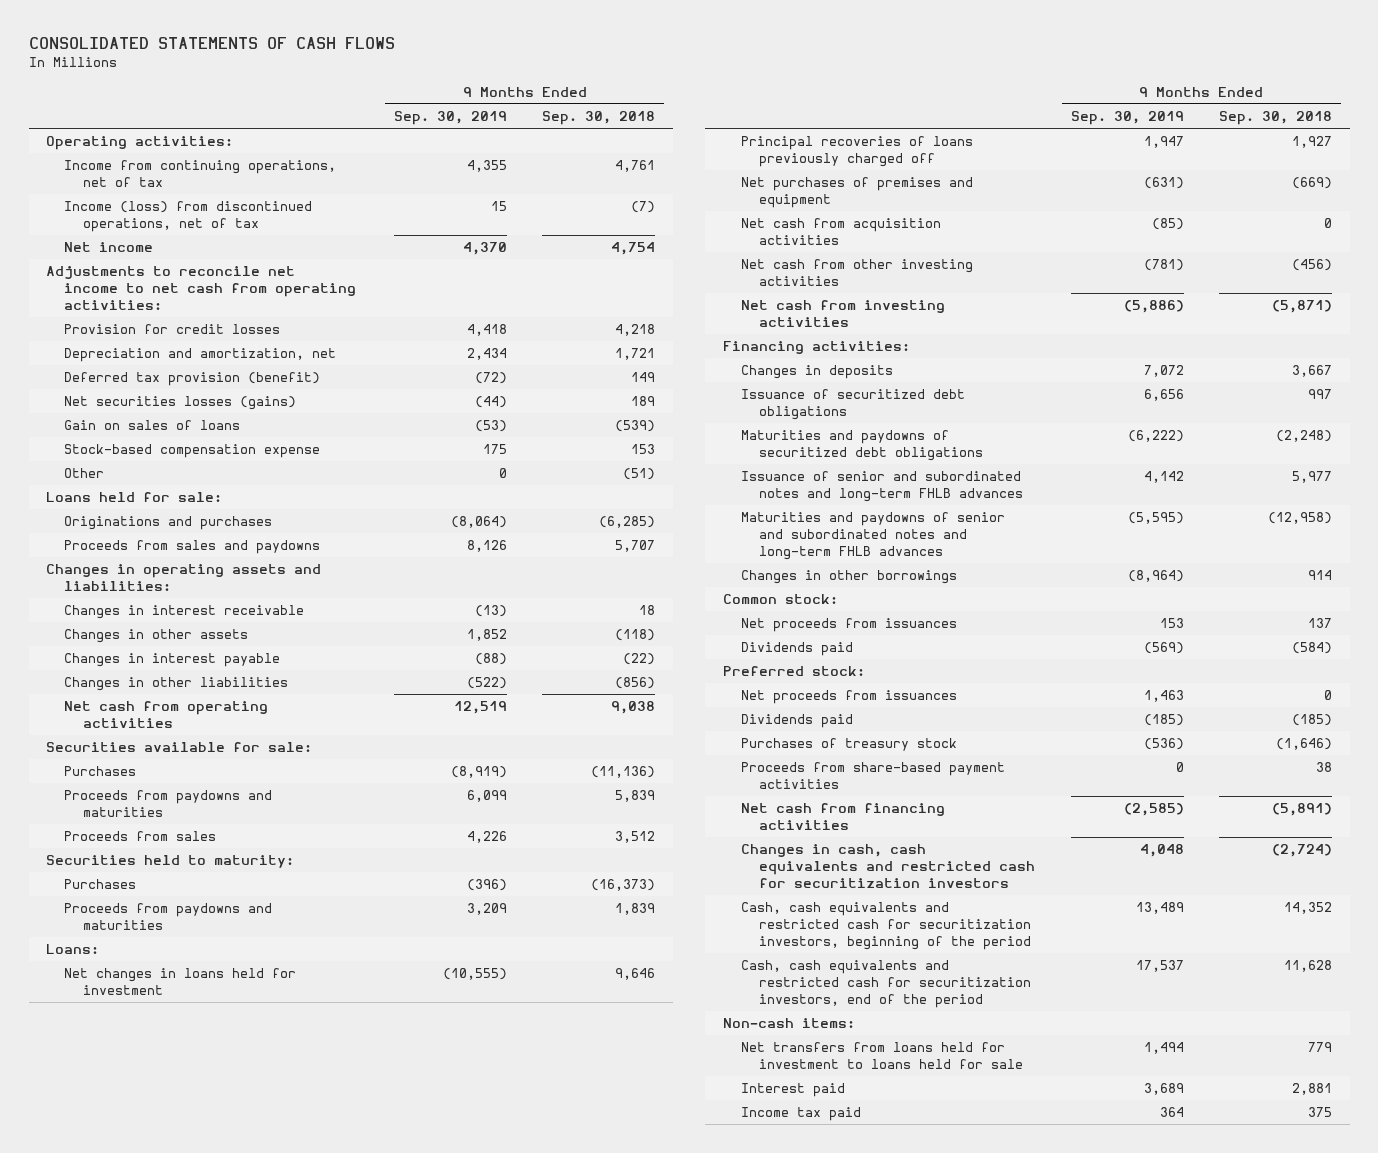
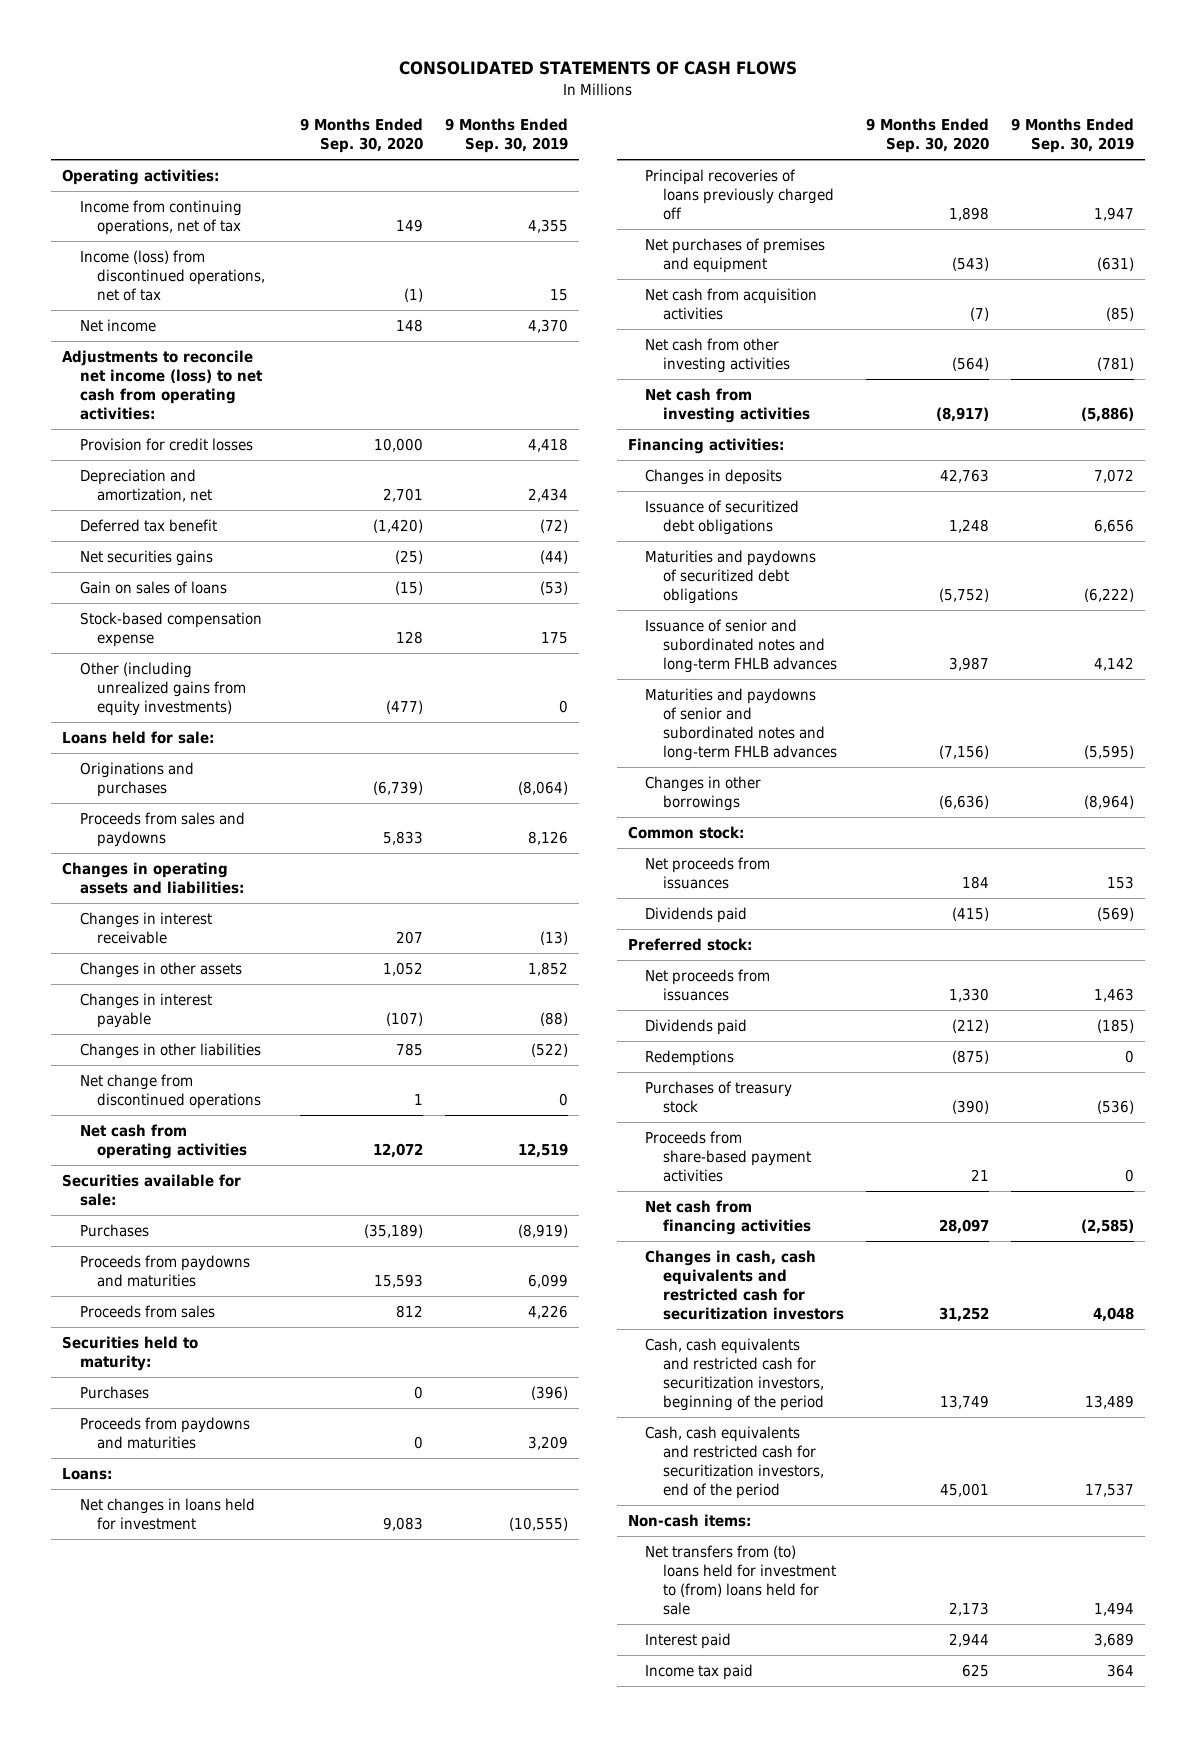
- | 9 Months Ended Sep. 30, 2019 | 9 Months Ended Sep. 30, 2018
+ | 9 Months Ended Sep. 30, 2020 | 9 Months Ended Sep. 30, 2019
- Adjustments to reconcile net income to net cash from operating activities:
+ Adjustments to reconcile net income (loss) to net cash from operating activities:
- Deferred tax provision (benefit) | (72) | 149
- Net securities losses (gains) | (44) | 189
+ Deferred tax benefit | (1,420) | (72)
+ Net securities gains | (25) | (44)
- Other | 0 | (51)
+ Other (including unrealized gains from equity investments) | (477) | 0
+ Net change from discontinued operations | 1 | 0
+ Redemptions | (875) | 0
- Net transfers from loans held for investment to loans held for sale | 1,494 | 779
+ Net transfers from (to) loans held for investment to (from) loans held for sale | 2,173 | 1,494

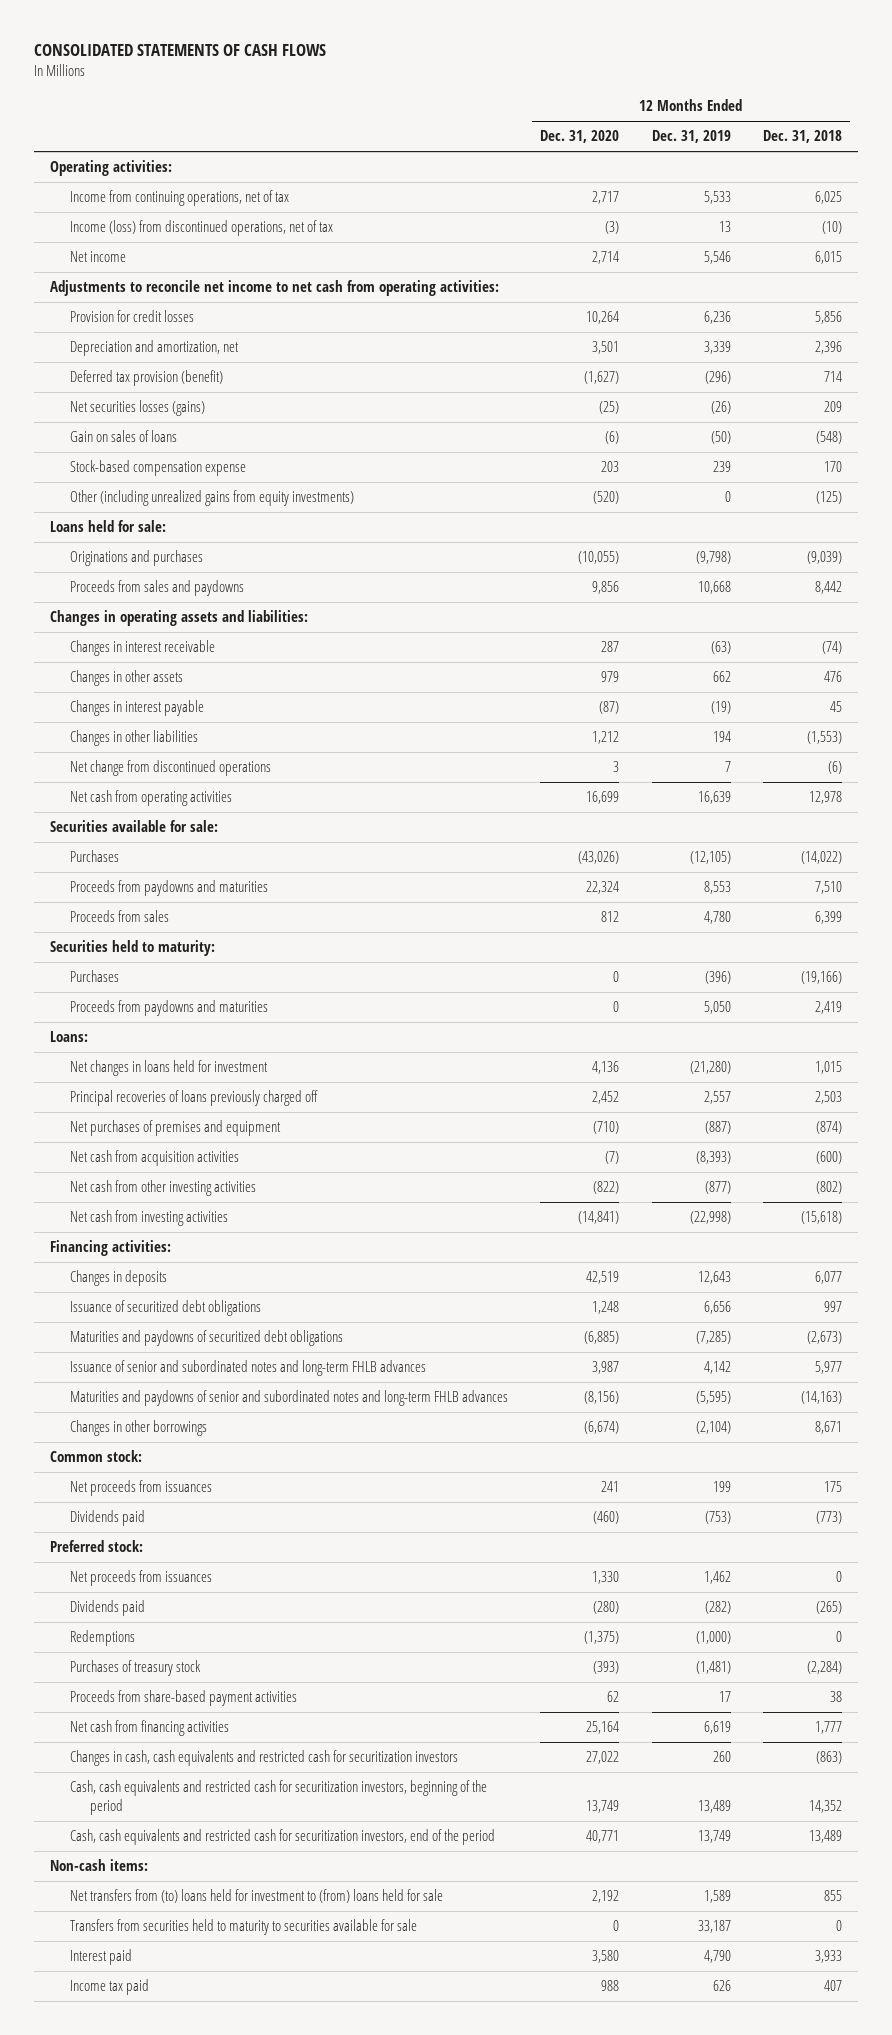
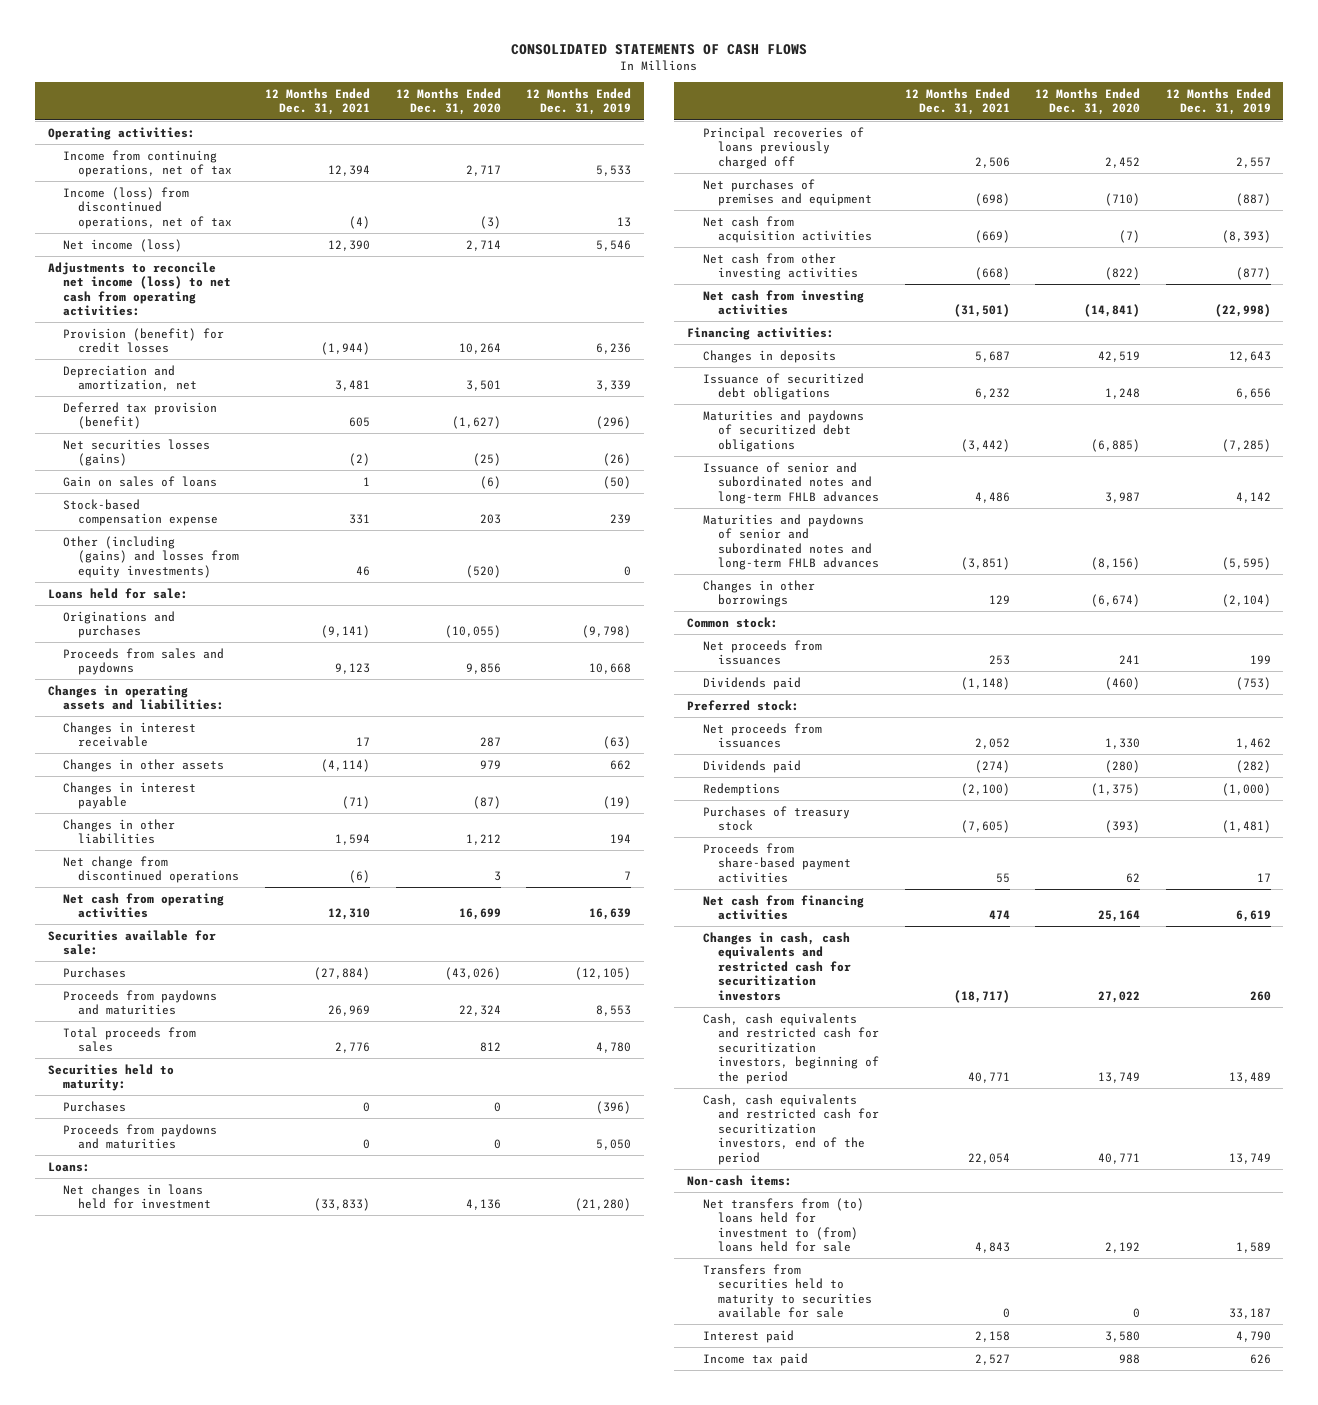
- | 12 Months Ended Dec. 31, 2020 | 12 Months Ended Dec. 31, 2019 | 12 Months Ended Dec. 31, 2018
+ | 12 Months Ended Dec. 31, 2021 | 12 Months Ended Dec. 31, 2020 | 12 Months Ended Dec. 31, 2019
- Net income | 2,714 | 5,546 | 6,015
- Adjustments to reconcile net income to net cash from operating activities:
- Provision for credit losses | 10,264 | 6,236 | 5,856
+ Net income (loss) | 12,390 | 2,714 | 5,546
+ Adjustments to reconcile net income (loss) to net cash from operating activities:
+ Provision (benefit) for credit losses | (1,944) | 10,264 | 6,236
- Other (including unrealized gains from equity investments) | (520) | 0 | (125)
+ Other (including (gains) and losses from equity investments) | 46 | (520) | 0
- Proceeds from sales | 812 | 4,780 | 6,399
+ Total proceeds from sales | 2,776 | 812 | 4,780

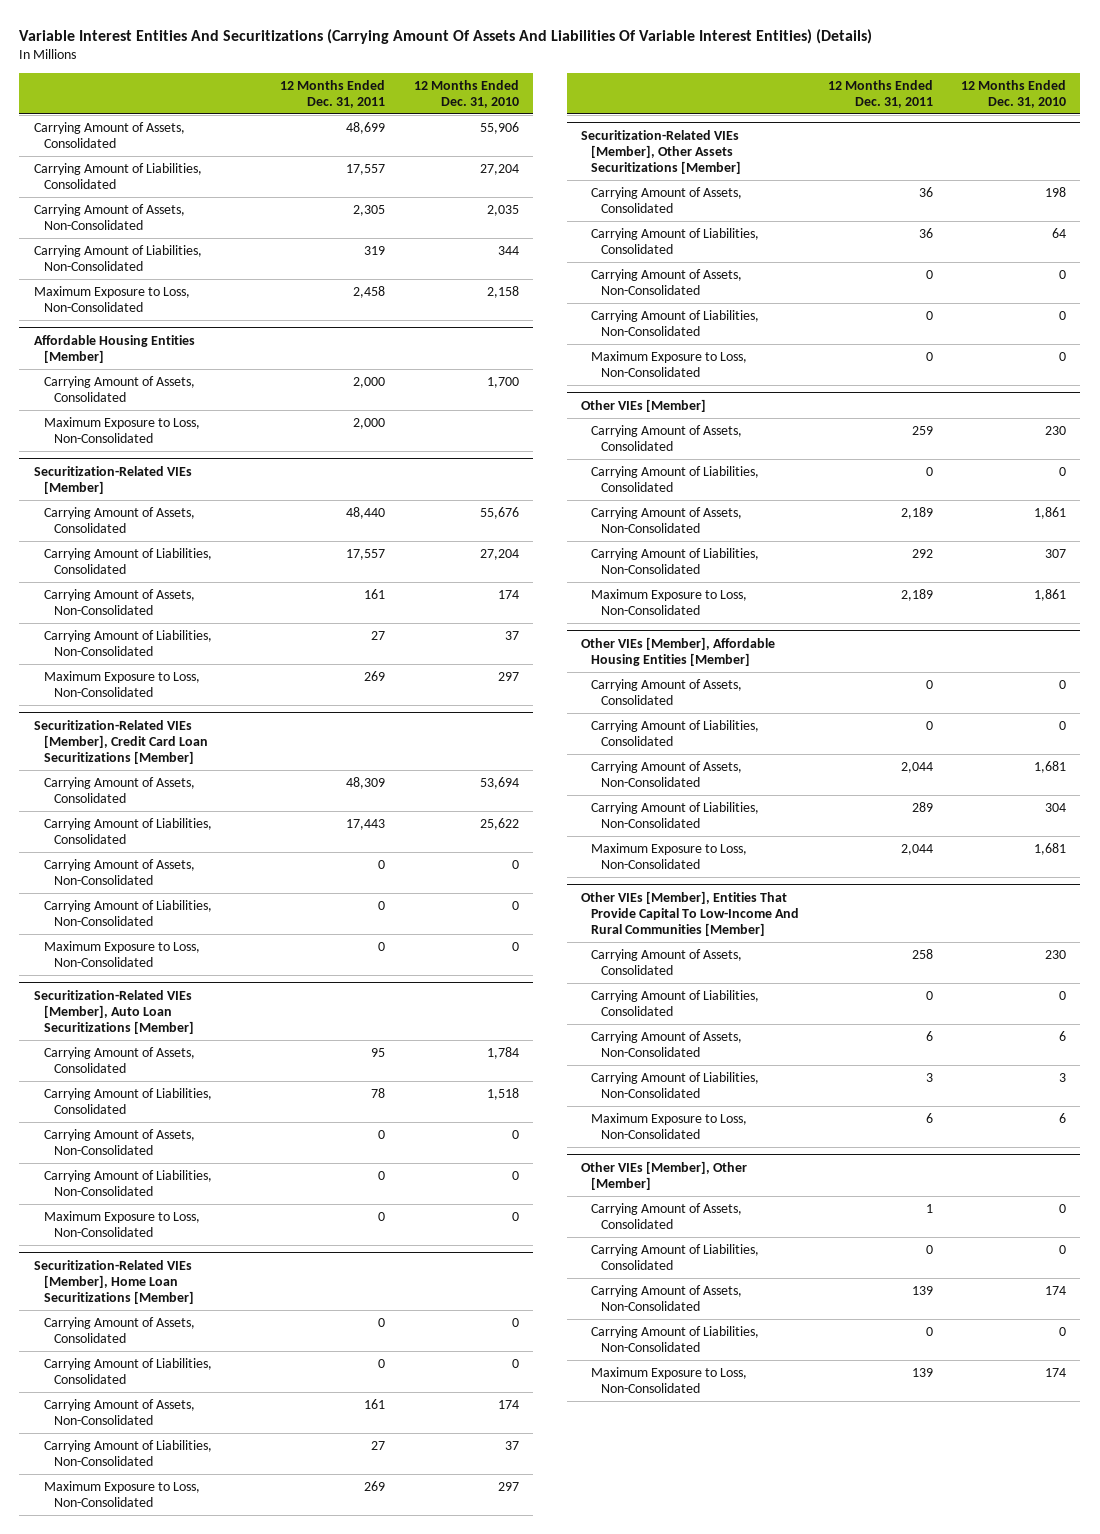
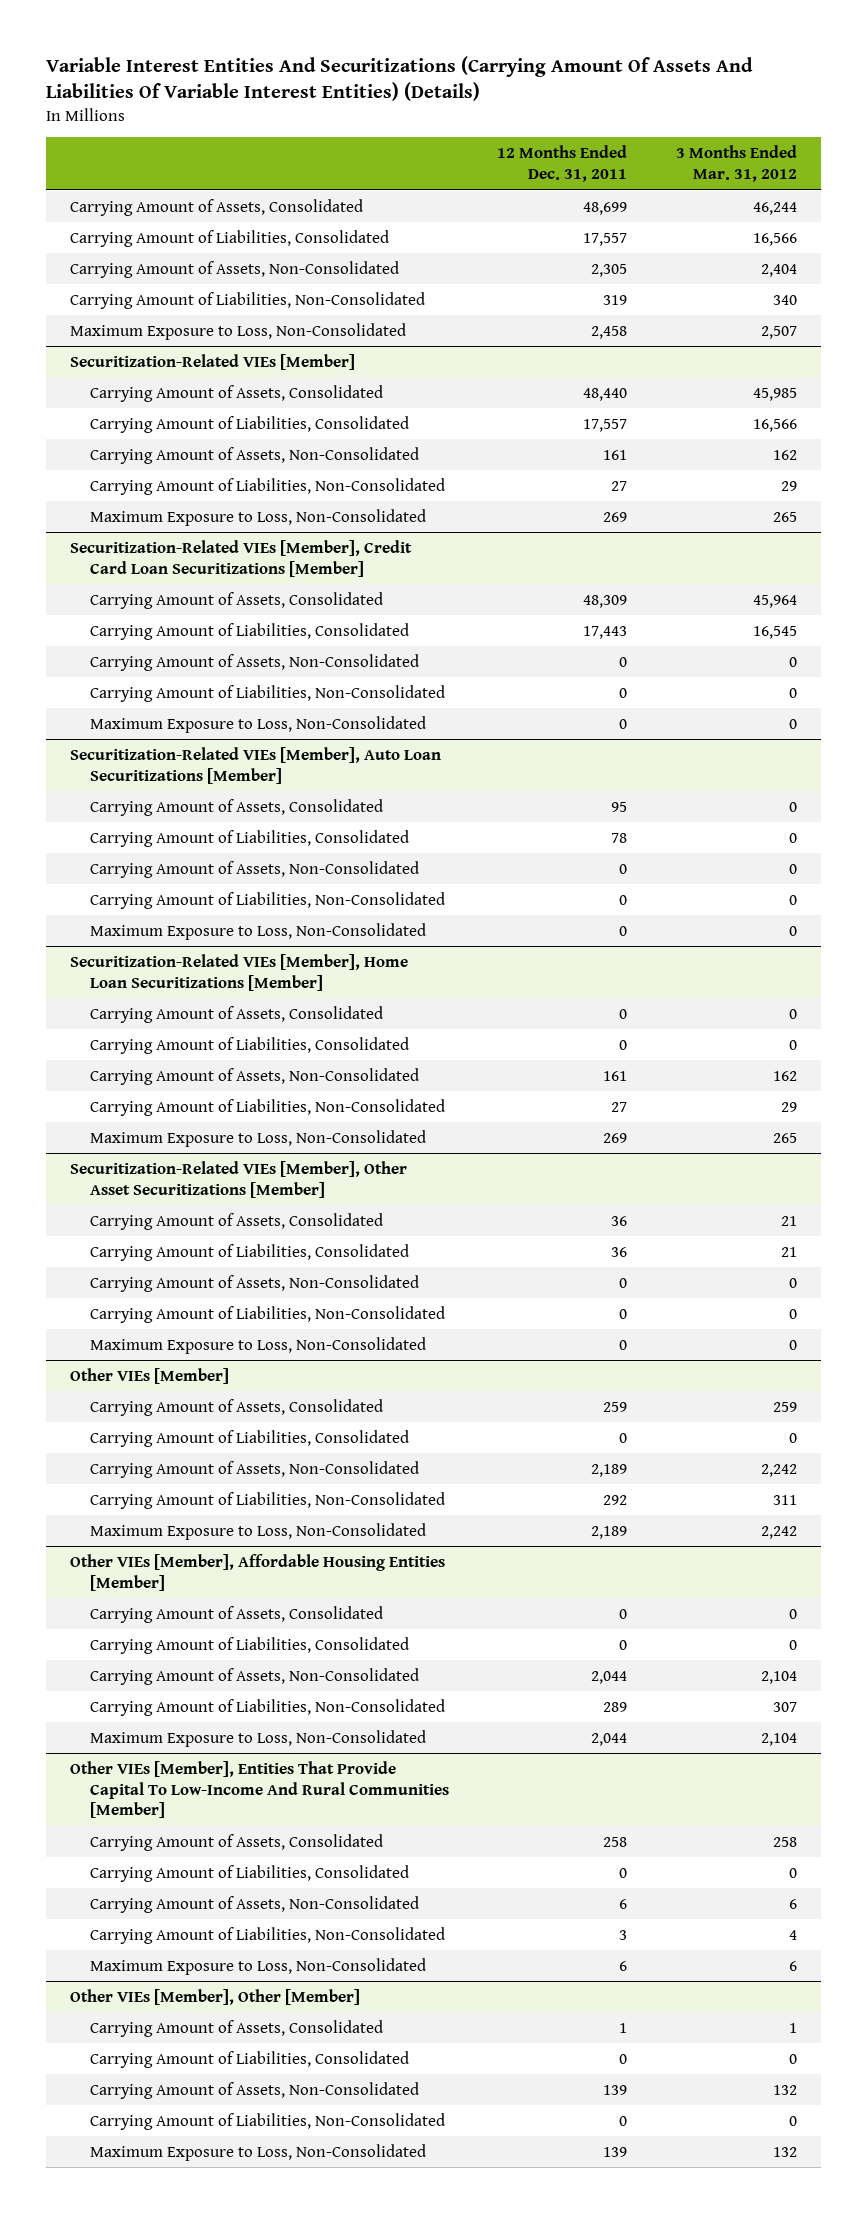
- | 12 Months Ended Dec. 31, 2011 | 12 Months Ended Dec. 31, 2010
+ | 12 Months Ended Dec. 31, 2011 | 3 Months Ended Mar. 31, 2012
- Affordable Housing Entities [Member]
- Carrying Amount of Assets, Consolidated | 2,000 | 1,700
- Maximum Exposure to Loss, Non-Consolidated | 2,000 |
- Securitization-Related VIEs [Member], Other Assets Securitizations [Member]
+ Securitization-Related VIEs [Member], Other Asset Securitizations [Member]

